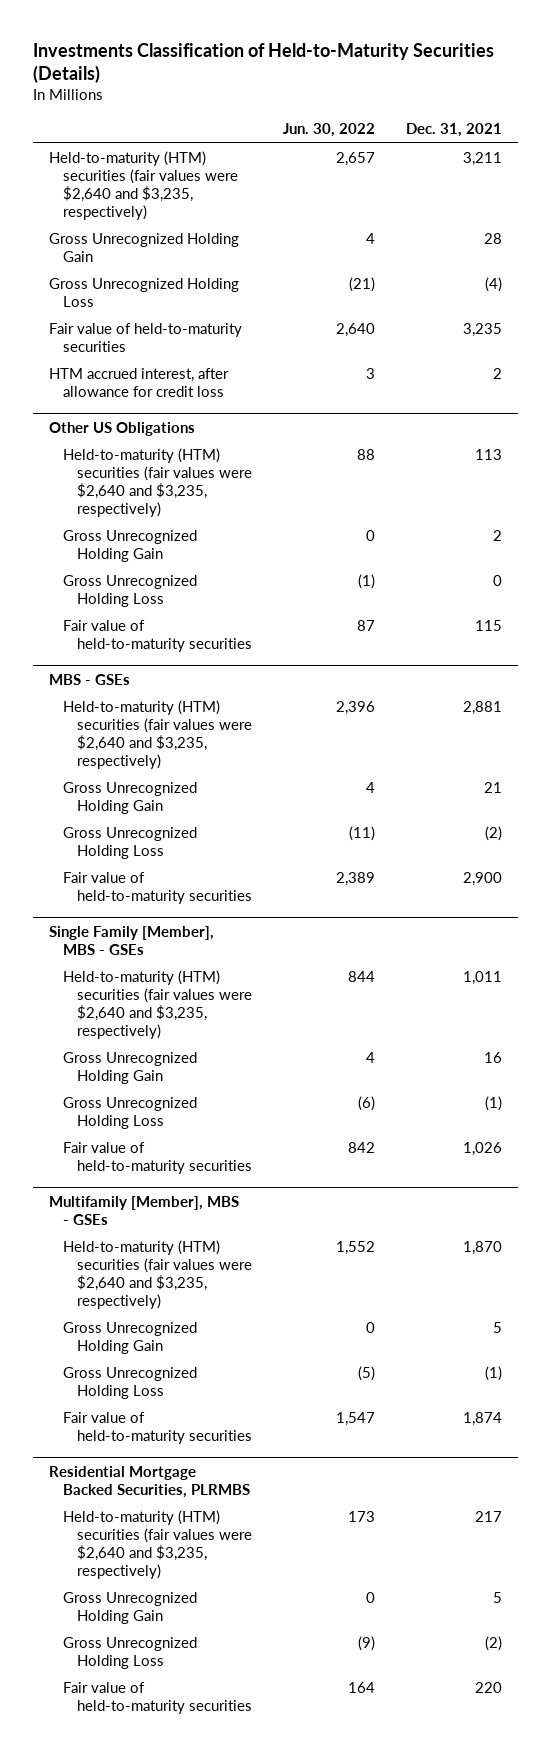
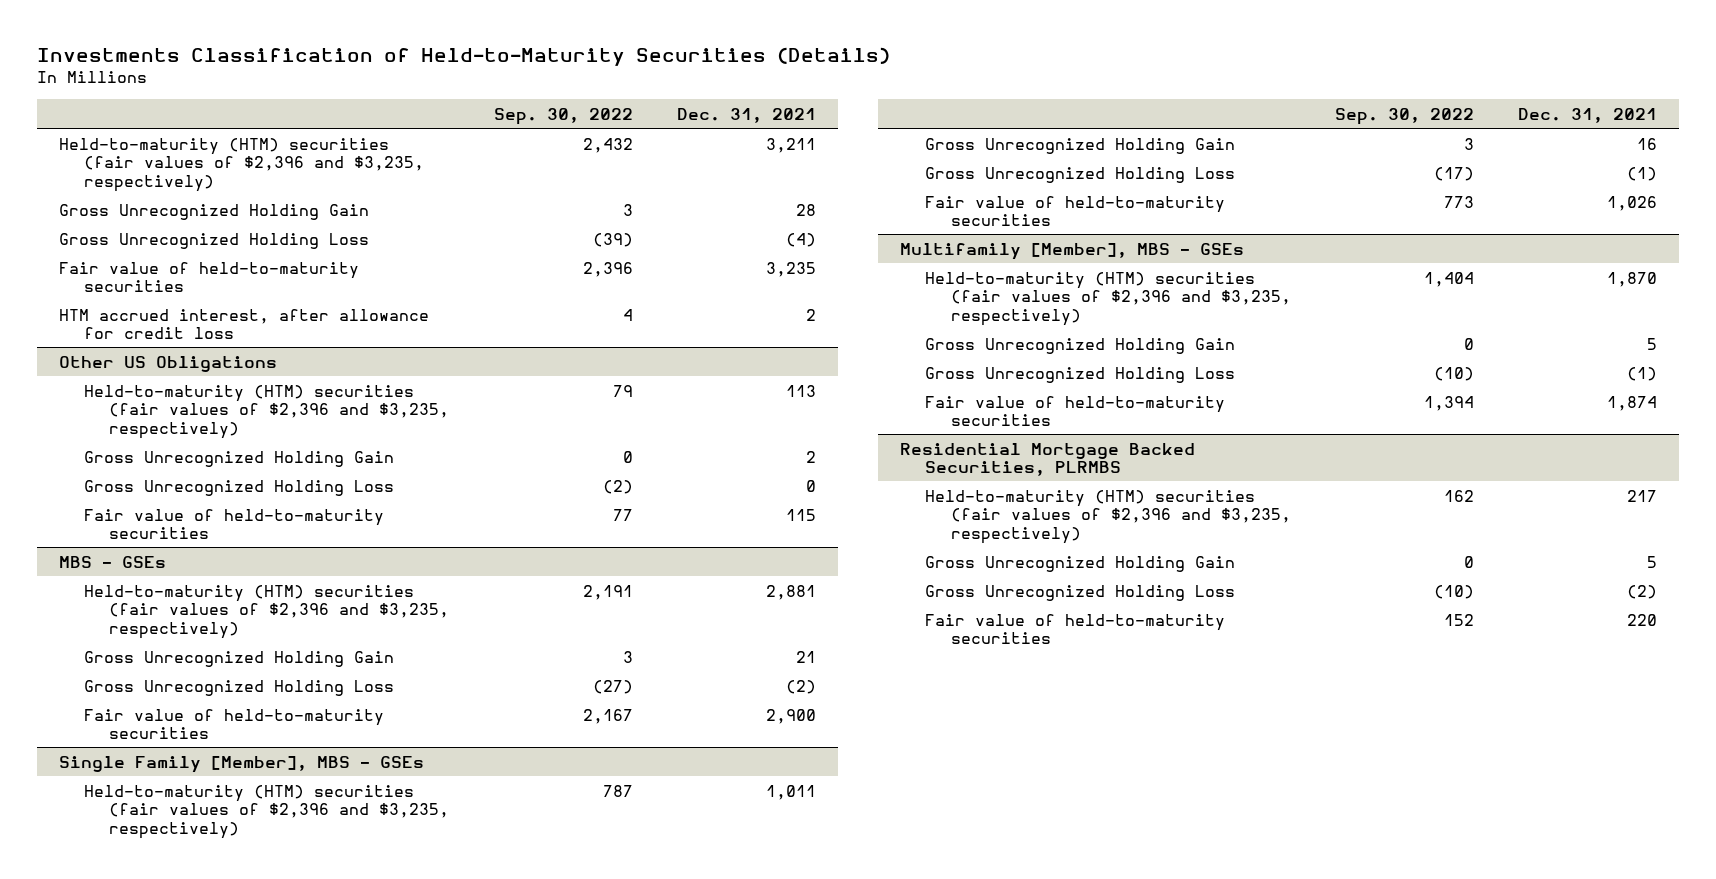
- | Jun. 30, 2022 | Dec. 31, 2021
+ | Sep. 30, 2022 | Dec. 31, 2021
- Held-to-maturity (HTM) securities (fair values were $2,640 and $3,235, respectively) | 2,657 | 3,211
+ Held-to-maturity (HTM) securities (fair values of $2,396 and $3,235, respectively) | 2,432 | 3,211
@ Other US Obligations
- Held-to-maturity (HTM) securities (fair values were $2,640 and $3,235, respectively) | 88 | 113
+ Held-to-maturity (HTM) securities (fair values of $2,396 and $3,235, respectively) | 79 | 113
@ MBS - GSEs
- Held-to-maturity (HTM) securities (fair values were $2,640 and $3,235, respectively) | 2,396 | 2,881
+ Held-to-maturity (HTM) securities (fair values of $2,396 and $3,235, respectively) | 2,191 | 2,881
@ Single Family [Member], MBS - GSEs
- Held-to-maturity (HTM) securities (fair values were $2,640 and $3,235, respectively) | 844 | 1,011
+ Held-to-maturity (HTM) securities (fair values of $2,396 and $3,235, respectively) | 787 | 1,011
@ Multifamily [Member], MBS - GSEs
- Held-to-maturity (HTM) securities (fair values were $2,640 and $3,235, respectively) | 1,552 | 1,870
+ Held-to-maturity (HTM) securities (fair values of $2,396 and $3,235, respectively) | 1,404 | 1,870
@ Residential Mortgage Backed Securities, PLRMBS
- Held-to-maturity (HTM) securities (fair values were $2,640 and $3,235, respectively) | 173 | 217
+ Held-to-maturity (HTM) securities (fair values of $2,396 and $3,235, respectively) | 162 | 217

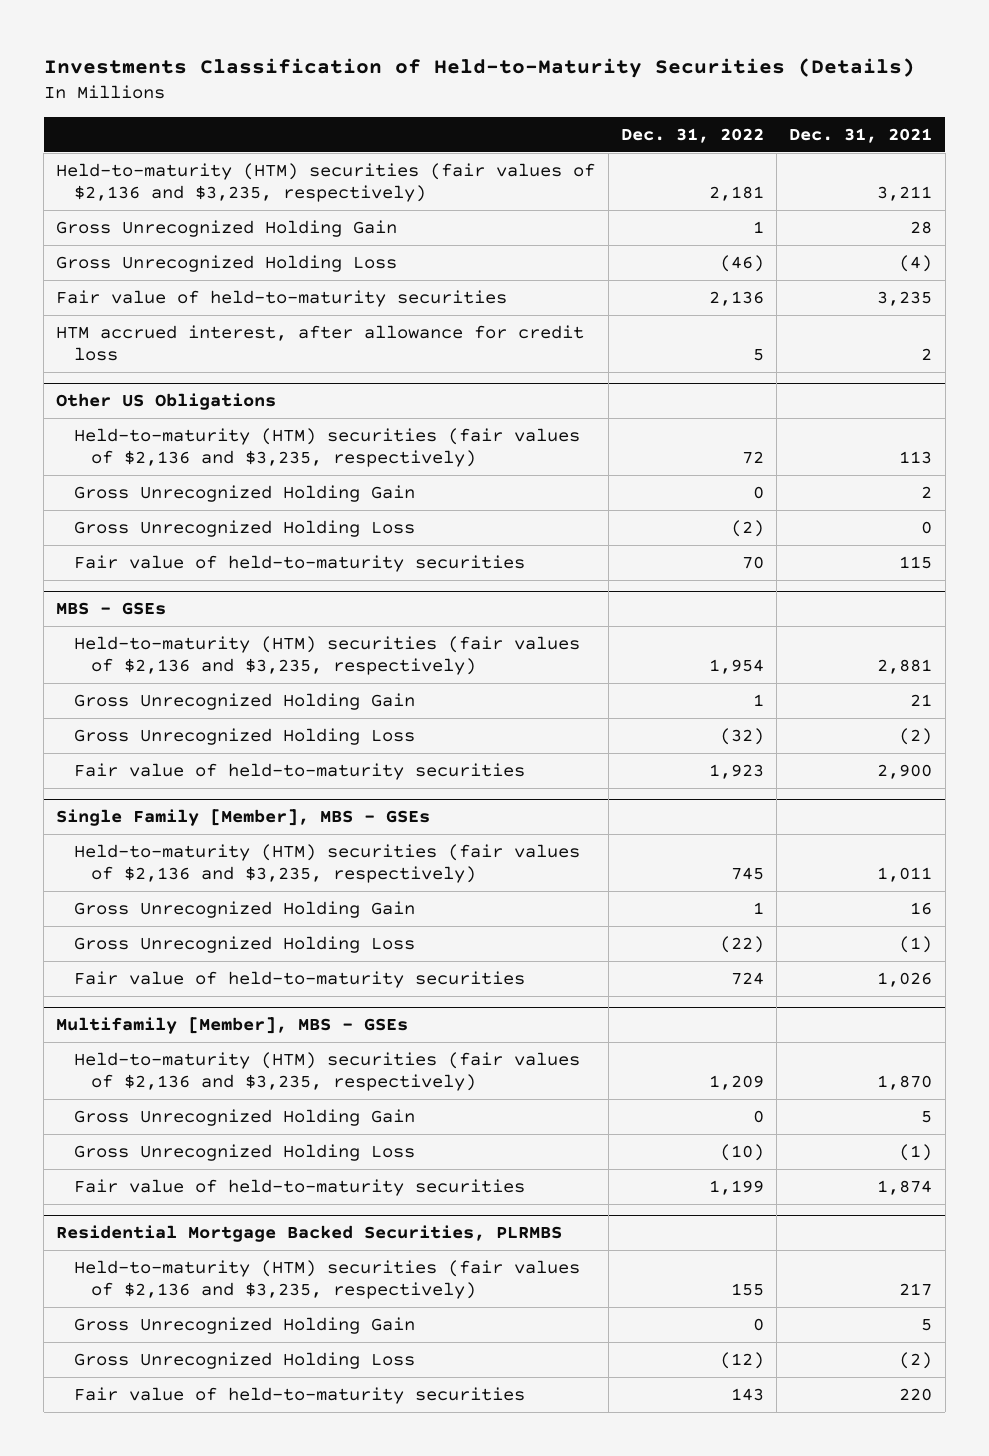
- | Sep. 30, 2022 | Dec. 31, 2021
+ | Dec. 31, 2022 | Dec. 31, 2021
- Held-to-maturity (HTM) securities (fair values of $2,396 and $3,235, respectively) | 2,432 | 3,211
+ Held-to-maturity (HTM) securities (fair values of $2,136 and $3,235, respectively) | 2,181 | 3,211
@ Other US Obligations
- Held-to-maturity (HTM) securities (fair values of $2,396 and $3,235, respectively) | 79 | 113
+ Held-to-maturity (HTM) securities (fair values of $2,136 and $3,235, respectively) | 72 | 113
@ MBS - GSEs
- Held-to-maturity (HTM) securities (fair values of $2,396 and $3,235, respectively) | 2,191 | 2,881
+ Held-to-maturity (HTM) securities (fair values of $2,136 and $3,235, respectively) | 1,954 | 2,881
@ Single Family [Member], MBS - GSEs
- Held-to-maturity (HTM) securities (fair values of $2,396 and $3,235, respectively) | 787 | 1,011
+ Held-to-maturity (HTM) securities (fair values of $2,136 and $3,235, respectively) | 745 | 1,011
@ Multifamily [Member], MBS - GSEs
- Held-to-maturity (HTM) securities (fair values of $2,396 and $3,235, respectively) | 1,404 | 1,870
+ Held-to-maturity (HTM) securities (fair values of $2,136 and $3,235, respectively) | 1,209 | 1,870
@ Residential Mortgage Backed Securities, PLRMBS
- Held-to-maturity (HTM) securities (fair values of $2,396 and $3,235, respectively) | 162 | 217
+ Held-to-maturity (HTM) securities (fair values of $2,136 and $3,235, respectively) | 155 | 217

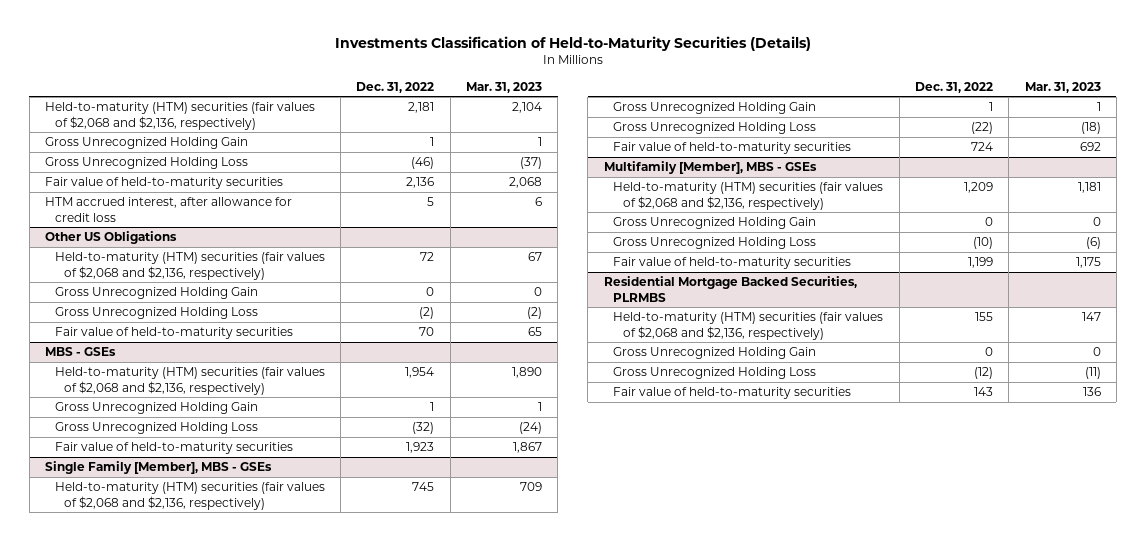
- | Dec. 31, 2022 | Dec. 31, 2021
+ | Dec. 31, 2022 | Mar. 31, 2023
- Held-to-maturity (HTM) securities (fair values of $2,136 and $3,235, respectively) | 2,181 | 3,211
+ Held-to-maturity (HTM) securities (fair values of $2,068 and $2,136, respectively) | 2,181 | 2,104
@ Other US Obligations
- Held-to-maturity (HTM) securities (fair values of $2,136 and $3,235, respectively) | 72 | 113
+ Held-to-maturity (HTM) securities (fair values of $2,068 and $2,136, respectively) | 72 | 67
@ MBS - GSEs
- Held-to-maturity (HTM) securities (fair values of $2,136 and $3,235, respectively) | 1,954 | 2,881
+ Held-to-maturity (HTM) securities (fair values of $2,068 and $2,136, respectively) | 1,954 | 1,890
@ Single Family [Member], MBS - GSEs
- Held-to-maturity (HTM) securities (fair values of $2,136 and $3,235, respectively) | 745 | 1,011
+ Held-to-maturity (HTM) securities (fair values of $2,068 and $2,136, respectively) | 745 | 709
@ Multifamily [Member], MBS - GSEs
- Held-to-maturity (HTM) securities (fair values of $2,136 and $3,235, respectively) | 1,209 | 1,870
+ Held-to-maturity (HTM) securities (fair values of $2,068 and $2,136, respectively) | 1,209 | 1,181
@ Residential Mortgage Backed Securities, PLRMBS
- Held-to-maturity (HTM) securities (fair values of $2,136 and $3,235, respectively) | 155 | 217
+ Held-to-maturity (HTM) securities (fair values of $2,068 and $2,136, respectively) | 155 | 147

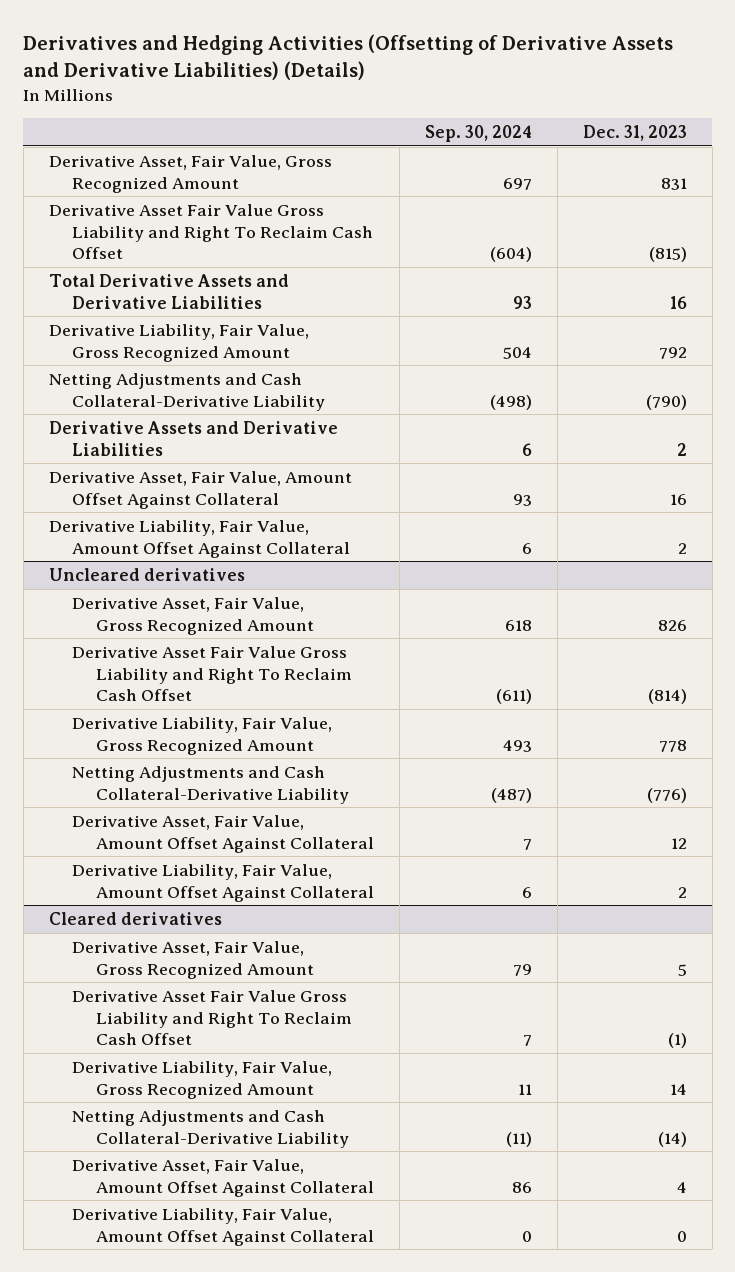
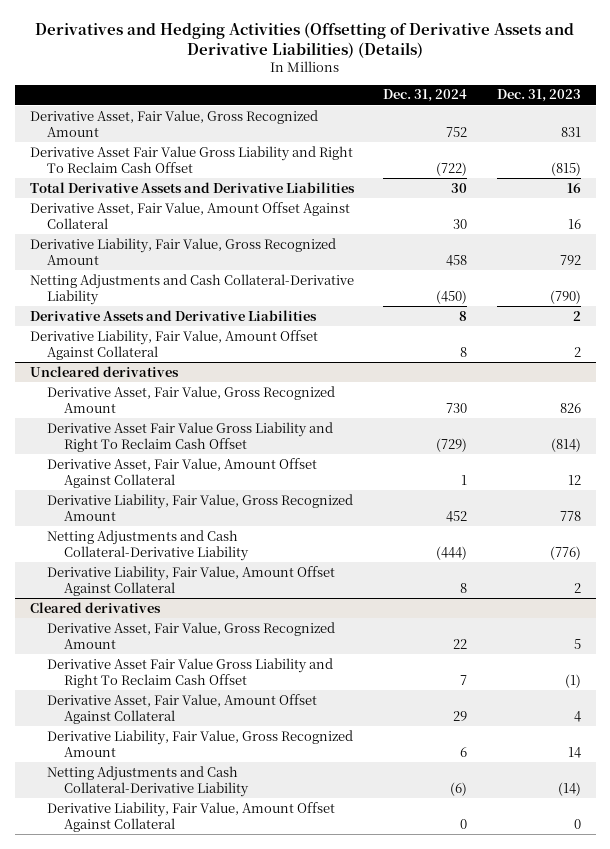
- | Sep. 30, 2024 | Dec. 31, 2023
+ | Dec. 31, 2024 | Dec. 31, 2023
moved up: Derivative Asset, Fair Value, Amount Offset Against Collateral | 30 | 16
@ Uncleared derivatives
moved up: Derivative Asset, Fair Value, Amount Offset Against Collateral | 1 | 12
@ Cleared derivatives
moved up: Derivative Asset, Fair Value, Amount Offset Against Collateral | 29 | 4

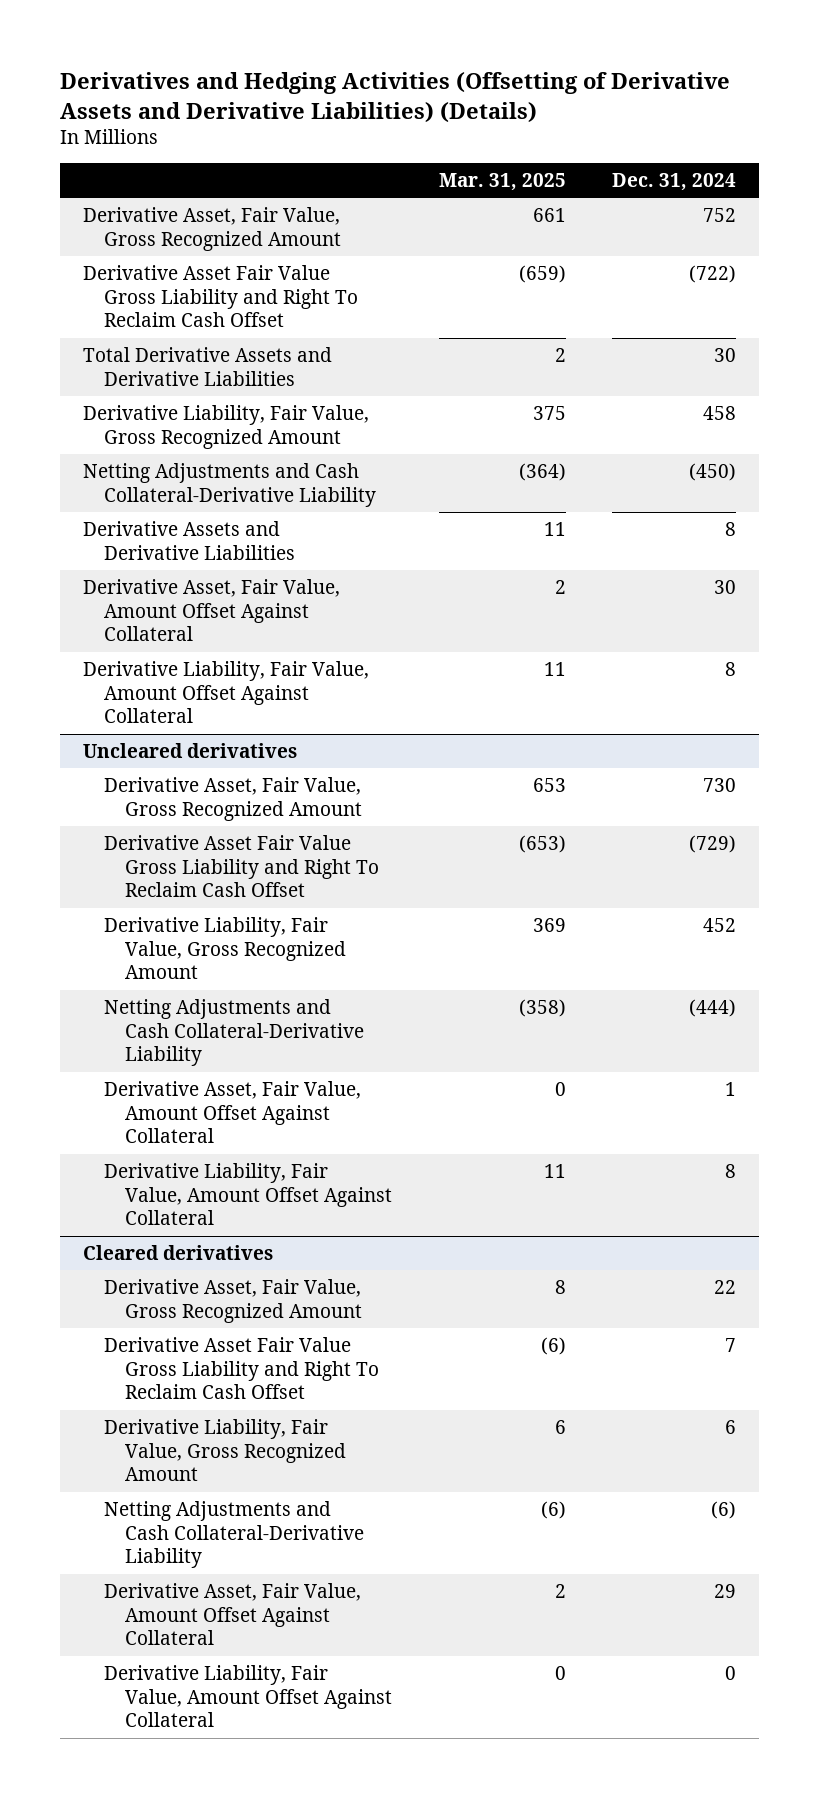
- | Dec. 31, 2024 | Dec. 31, 2023
+ | Mar. 31, 2025 | Dec. 31, 2024
moved down: Derivative Asset, Fair Value, Amount Offset Against Collateral | 2 | 30
@ Uncleared derivatives
moved down: Derivative Asset, Fair Value, Amount Offset Against Collateral | 0 | 1
@ Cleared derivatives
moved down: Derivative Asset, Fair Value, Amount Offset Against Collateral | 2 | 29

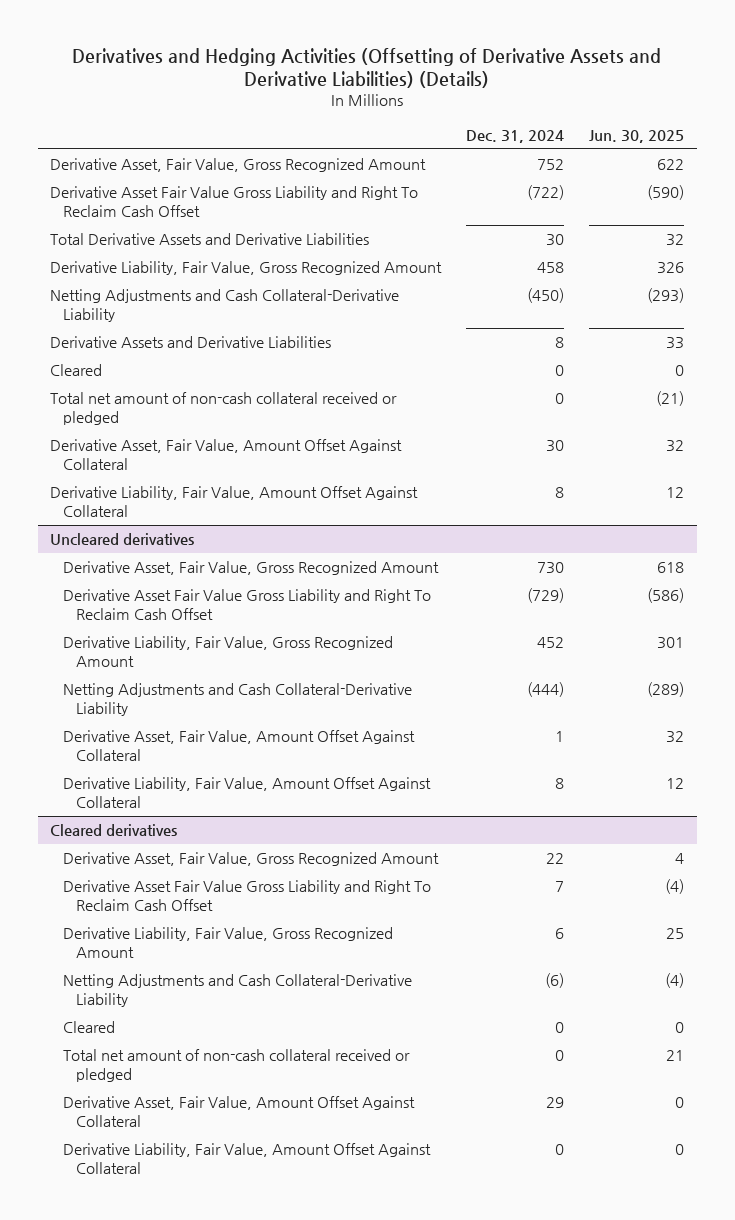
- | Mar. 31, 2025 | Dec. 31, 2024
+ | Dec. 31, 2024 | Jun. 30, 2025
+ Cleared | 0 | 0
+ Total net amount of non-cash collateral received or pledged | 0 | (21)
@ Cleared derivatives
+ Cleared | 0 | 0
+ Total net amount of non-cash collateral received or pledged | 0 | 21

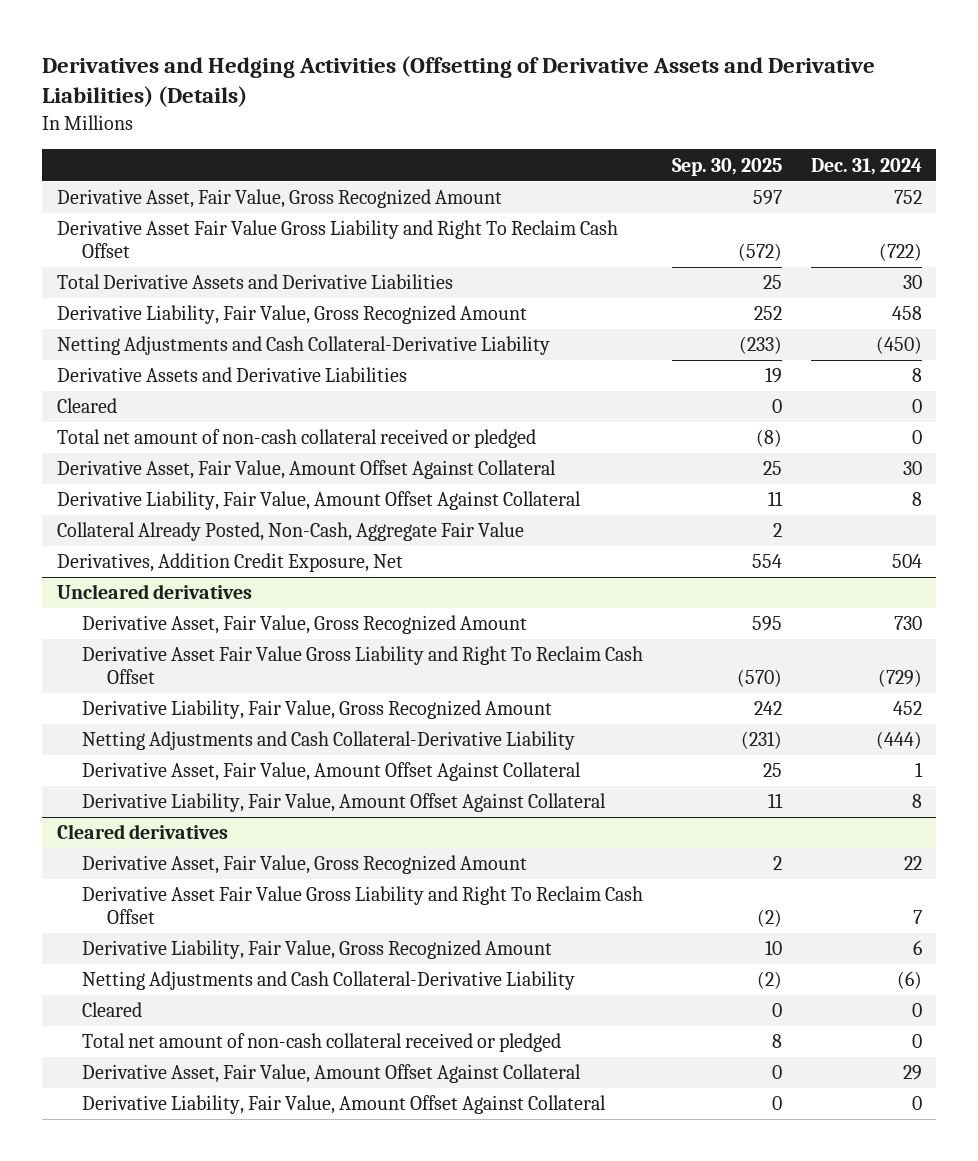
- | Dec. 31, 2024 | Jun. 30, 2025
+ | Sep. 30, 2025 | Dec. 31, 2024
+ Collateral Already Posted, Non-Cash, Aggregate Fair Value | 2 |
+ Derivatives, Addition Credit Exposure, Net | 554 | 504

